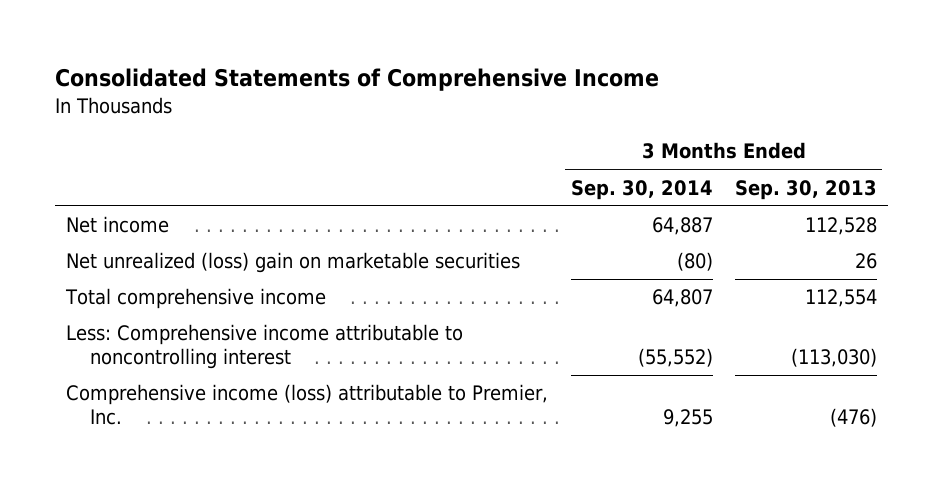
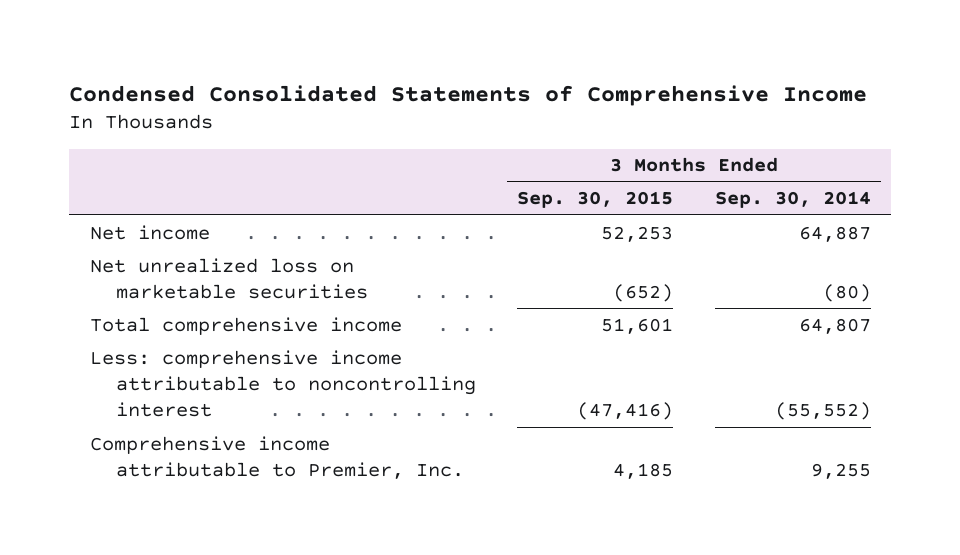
- Consolidated Statements of Comprehensive Income
+ Condensed Consolidated Statements of Comprehensive Income
- | 3 Months Ended Sep. 30, 2014 | 3 Months Ended Sep. 30, 2013
+ | 3 Months Ended Sep. 30, 2015 | 3 Months Ended Sep. 30, 2014
- Net unrealized (loss) gain on marketable securities | (80) | 26
+ Net unrealized loss on marketable securities | (652) | (80)
- Less: Comprehensive income attributable to noncontrolling interest | (55,552) | (113,030)
- Comprehensive income (loss) attributable to Premier, Inc. | 9,255 | (476)
+ Less: comprehensive income attributable to noncontrolling interest | (47,416) | (55,552)
+ Comprehensive income attributable to Premier, Inc. | 4,185 | 9,255

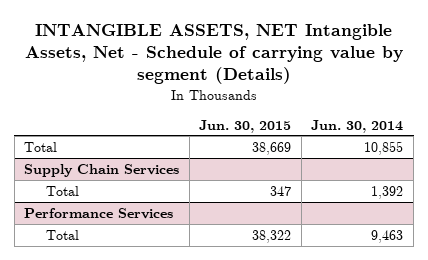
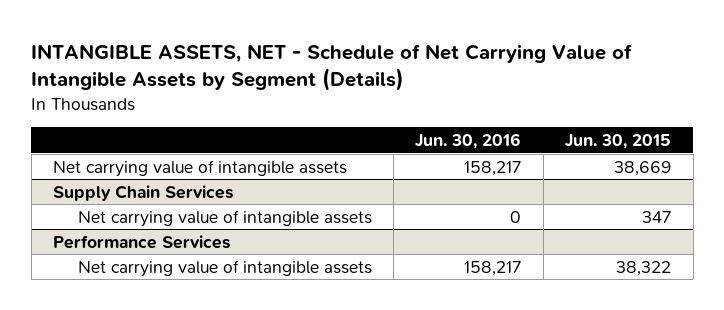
- INTANGIBLE ASSETS, NET Intangible Assets, Net - Schedule of carrying value by segment (Details)
+ INTANGIBLE ASSETS, NET - Schedule of Net Carrying Value of Intangible Assets by Segment (Details)
- | Jun. 30, 2015 | Jun. 30, 2014
+ | Jun. 30, 2016 | Jun. 30, 2015
- Total | 38,669 | 10,855
+ Net carrying value of intangible assets | 158,217 | 38,669
@ Supply Chain Services
- Total | 347 | 1,392
+ Net carrying value of intangible assets | 0 | 347
@ Performance Services
- Total | 38,322 | 9,463
+ Net carrying value of intangible assets | 158,217 | 38,322

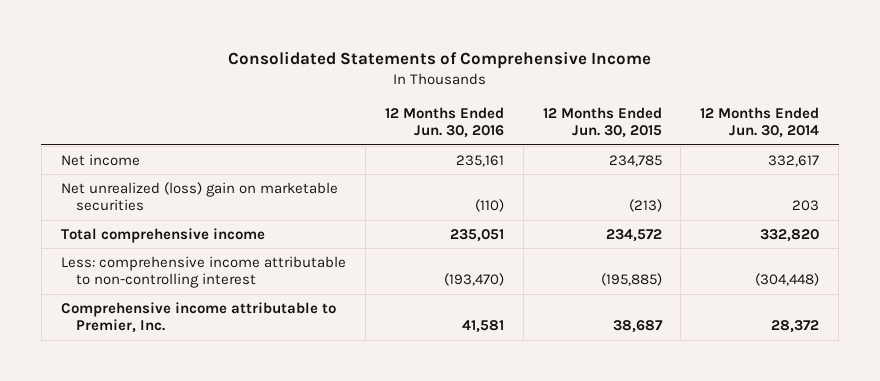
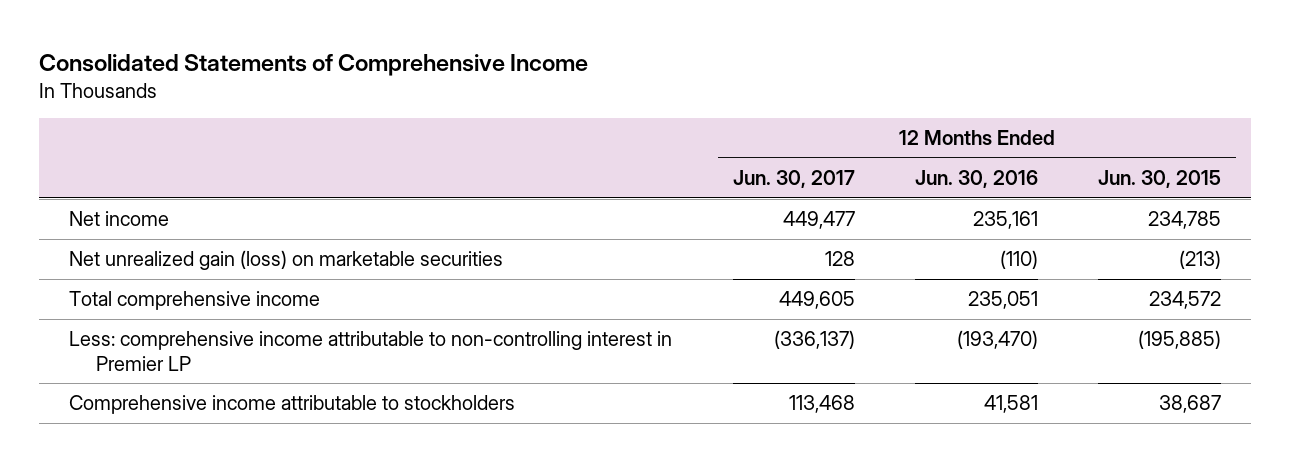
- | 12 Months Ended Jun. 30, 2016 | 12 Months Ended Jun. 30, 2015 | 12 Months Ended Jun. 30, 2014
+ | 12 Months Ended Jun. 30, 2017 | 12 Months Ended Jun. 30, 2016 | 12 Months Ended Jun. 30, 2015
- Net unrealized (loss) gain on marketable securities | (110) | (213) | 203
+ Net unrealized gain (loss) on marketable securities | 128 | (110) | (213)
- Less: comprehensive income attributable to non-controlling interest | (193,470) | (195,885) | (304,448)
- Comprehensive income attributable to Premier, Inc. | 41,581 | 38,687 | 28,372
+ Less: comprehensive income attributable to non-controlling interest in Premier LP | (336,137) | (193,470) | (195,885)
+ Comprehensive income attributable to stockholders | 113,468 | 41,581 | 38,687

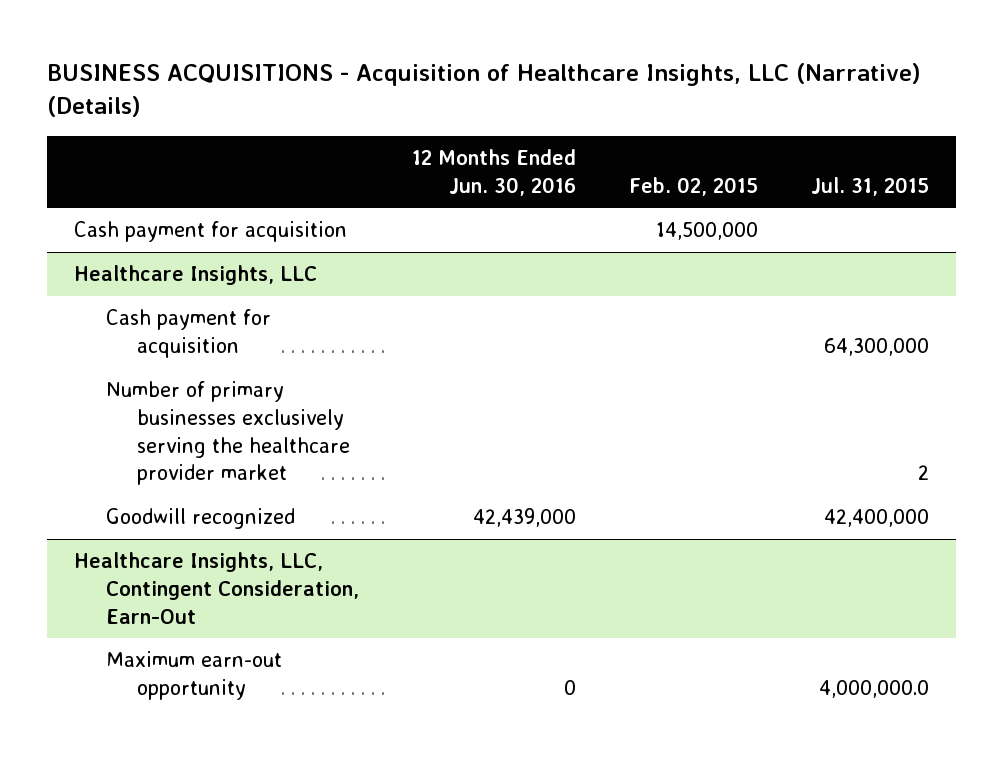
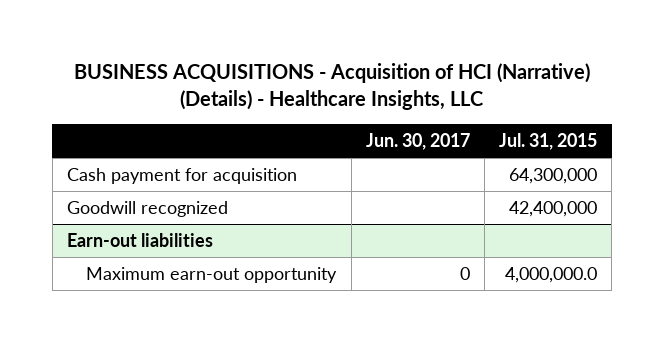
- BUSINESS ACQUISITIONS - Acquisition of Healthcare Insights, LLC (Narrative) (Details)
+ BUSINESS ACQUISITIONS - Acquisition of HCI (Narrative) (Details) - Healthcare Insights, LLC
- | 12 Months Ended Jun. 30, 2016 | Feb. 02, 2015 | Jul. 31, 2015
+ | Jun. 30, 2017 | Jul. 31, 2015
- Cash payment for acquisition | | 14,500,000 |
- Healthcare Insights, LLC
- Number of primary businesses exclusively serving the healthcare provider market | | | 2
- Healthcare Insights, LLC, Contingent Consideration, Earn-Out
+ Earn-out liabilities

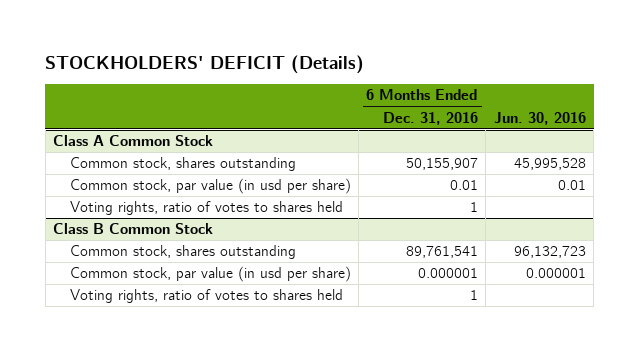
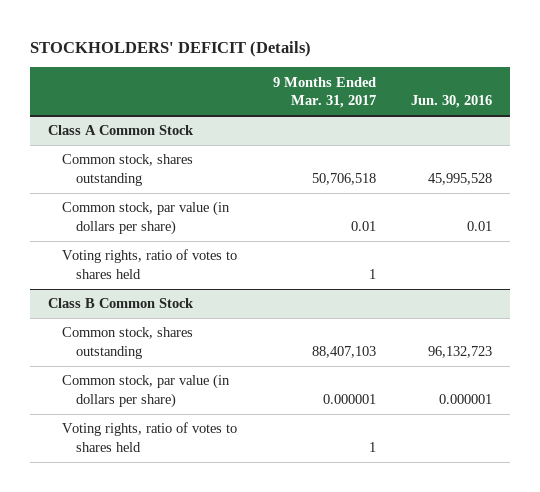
- | 6 Months Ended Dec. 31, 2016 | Jun. 30, 2016
+ | 9 Months Ended Mar. 31, 2017 | Jun. 30, 2016
@ Class A Common Stock
- Common stock, par value (in usd per share) | 0.01 | 0.01
+ Common stock, par value (in dollars per share) | 0.01 | 0.01
@ Class B Common Stock
- Common stock, par value (in usd per share) | 0.000001 | 0.000001
+ Common stock, par value (in dollars per share) | 0.000001 | 0.000001

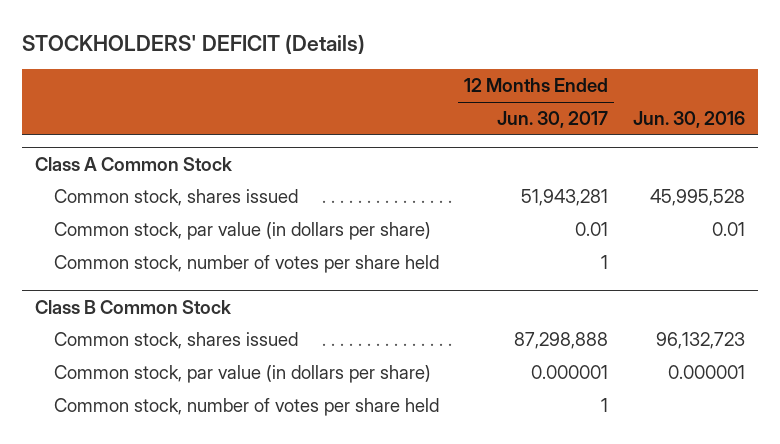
- | 9 Months Ended Mar. 31, 2017 | Jun. 30, 2016
+ | 12 Months Ended Jun. 30, 2017 | Jun. 30, 2016
@ Class A Common Stock
- Common stock, shares outstanding | 50,706,518 | 45,995,528
+ Common stock, shares issued | 51,943,281 | 45,995,528
- Voting rights, ratio of votes to shares held | 1 |
+ Common stock, number of votes per share held | 1 |
@ Class B Common Stock
- Common stock, shares outstanding | 88,407,103 | 96,132,723
+ Common stock, shares issued | 87,298,888 | 96,132,723
- Voting rights, ratio of votes to shares held | 1 |
+ Common stock, number of votes per share held | 1 |

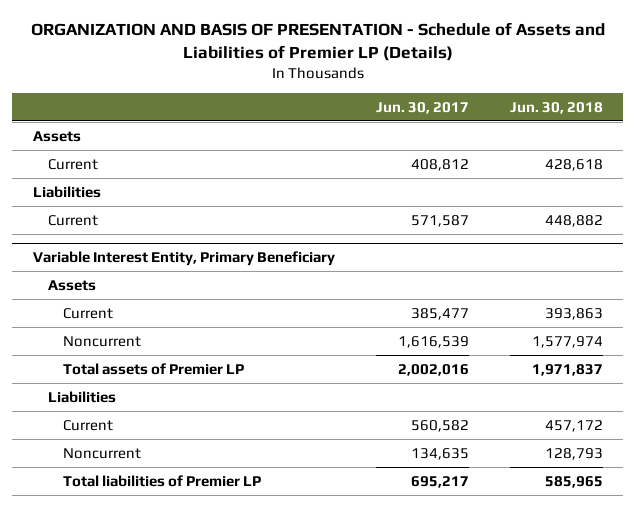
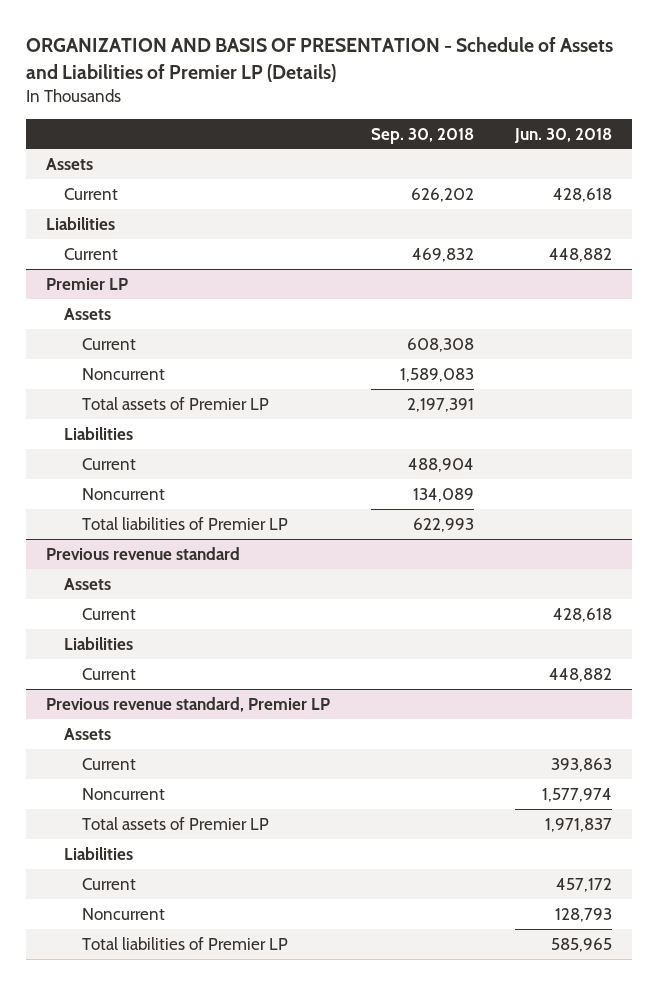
- | Jun. 30, 2017 | Jun. 30, 2018
+ | Sep. 30, 2018 | Jun. 30, 2018
- Variable Interest Entity, Primary Beneficiary
+ Premier LP
+ Current | 608,308 |
+ Noncurrent | 1,589,083 |
+ Total assets of Premier LP | 2,197,391 |
+ Liabilities
+ Current | 488,904 |
+ Noncurrent | 134,089 |
+ Total liabilities of Premier LP | 622,993 |
+ Previous revenue standard
+ Assets
+ Current | | 428,618
+ Liabilities
+ Current | | 448,882
+ Previous revenue standard, Premier LP
+ Assets

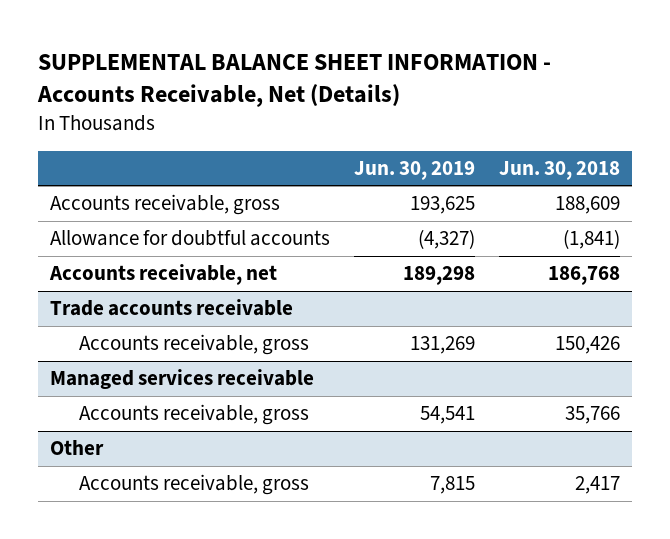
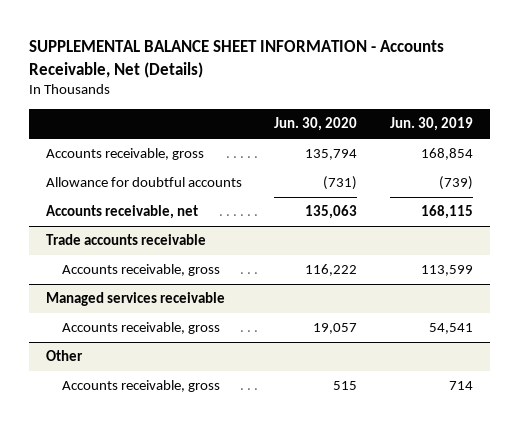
- | Jun. 30, 2019 | Jun. 30, 2018
+ | Jun. 30, 2020 | Jun. 30, 2019
- Accounts receivable, gross | 193,625 | 188,609
- Allowance for doubtful accounts | (4,327) | (1,841)
- Accounts receivable, net | 189,298 | 186,768
+ Accounts receivable, gross | 135,794 | 168,854
+ Allowance for doubtful accounts | (731) | (739)
+ Accounts receivable, net | 135,063 | 168,115
@ Trade accounts receivable
- Accounts receivable, gross | 131,269 | 150,426
+ Accounts receivable, gross | 116,222 | 113,599
@ Other
- Accounts receivable, gross | 7,815 | 2,417
+ Accounts receivable, gross | 515 | 714

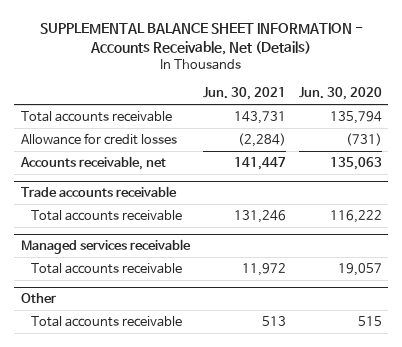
- | Jun. 30, 2020 | Jun. 30, 2019
+ | Jun. 30, 2021 | Jun. 30, 2020
- Accounts receivable, gross | 135,794 | 168,854
- Allowance for doubtful accounts | (731) | (739)
+ Total accounts receivable | 143,731 | 135,794
+ Allowance for credit losses | (2,284) | (731)
@ Trade accounts receivable
- Accounts receivable, gross | 116,222 | 113,599
+ Total accounts receivable | 131,246 | 116,222
@ Managed services receivable
- Accounts receivable, gross | 19,057 | 54,541
+ Total accounts receivable | 11,972 | 19,057
@ Other
- Accounts receivable, gross | 515 | 714
+ Total accounts receivable | 513 | 515

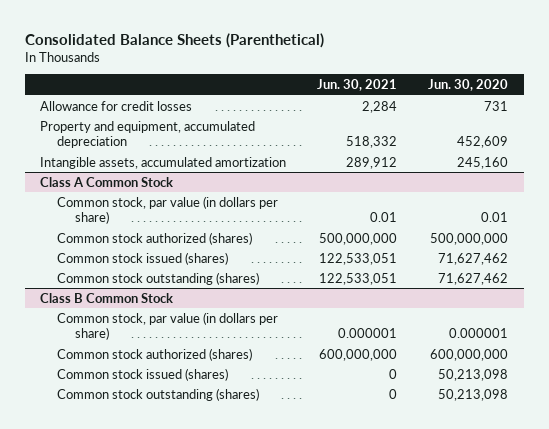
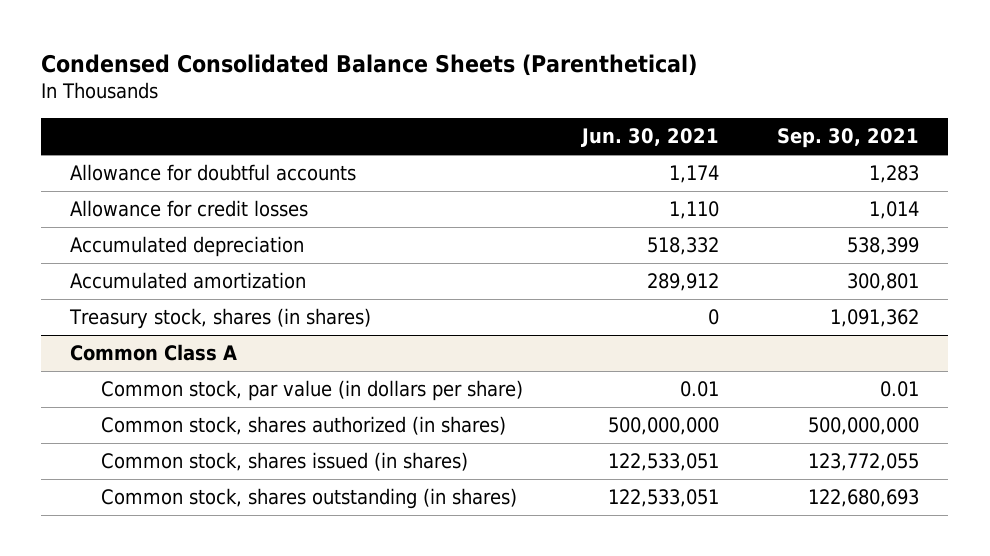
- Consolidated Balance Sheets (Parenthetical)
+ Condensed Consolidated Balance Sheets (Parenthetical)
- | Jun. 30, 2021 | Jun. 30, 2020
+ | Jun. 30, 2021 | Sep. 30, 2021
- Allowance for credit losses | 2,284 | 731
- Property and equipment, accumulated depreciation | 518,332 | 452,609
- Intangible assets, accumulated amortization | 289,912 | 245,160
- Class A Common Stock
+ Allowance for doubtful accounts | 1,174 | 1,283
+ Allowance for credit losses | 1,110 | 1,014
+ Accumulated depreciation | 518,332 | 538,399
+ Accumulated amortization | 289,912 | 300,801
+ Treasury stock, shares (in shares) | 0 | 1,091,362
+ Common Class A
- Common stock authorized (shares) | 500,000,000 | 500,000,000
- Common stock issued (shares) | 122,533,051 | 71,627,462
- Common stock outstanding (shares) | 122,533,051 | 71,627,462
- Class B Common Stock
- Common stock, par value (in dollars per share) | 0.000001 | 0.000001
- Common stock authorized (shares) | 600,000,000 | 600,000,000
- Common stock issued (shares) | 0 | 50,213,098
- Common stock outstanding (shares) | 0 | 50,213,098
+ Common stock, shares authorized (in shares) | 500,000,000 | 500,000,000
+ Common stock, shares issued (in shares) | 122,533,051 | 123,772,055
+ Common stock, shares outstanding (in shares) | 122,533,051 | 122,680,693

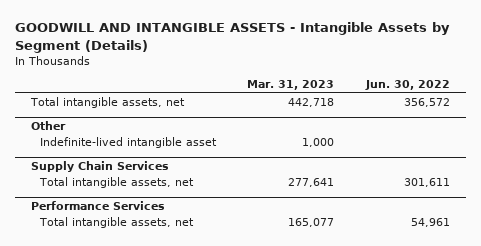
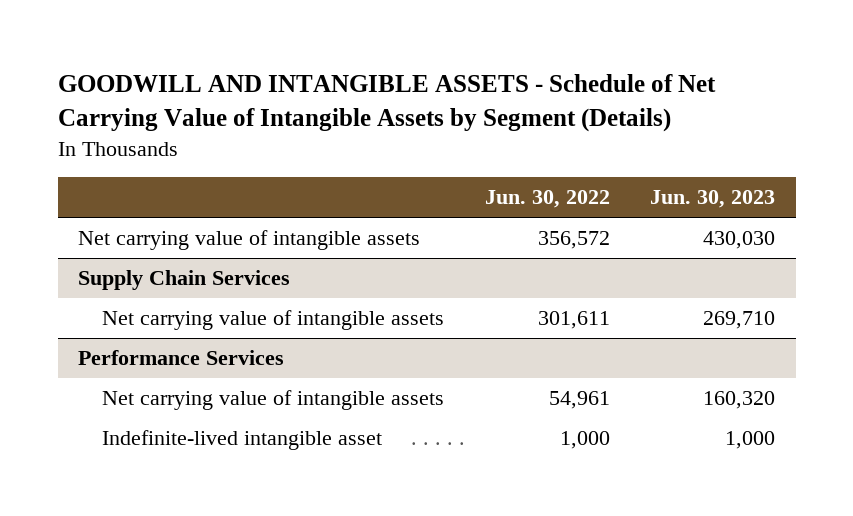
- GOODWILL AND INTANGIBLE ASSETS - Intangible Assets by Segment (Details)
+ GOODWILL AND INTANGIBLE ASSETS - Schedule of Net Carrying Value of Intangible Assets by Segment (Details)
- | Mar. 31, 2023 | Jun. 30, 2022
+ | Jun. 30, 2022 | Jun. 30, 2023
- Total intangible assets, net | 442,718 | 356,572
- Other
- Indefinite-lived intangible asset | 1,000 |
+ Net carrying value of intangible assets | 356,572 | 430,030
@ Supply Chain Services
- Total intangible assets, net | 277,641 | 301,611
+ Net carrying value of intangible assets | 301,611 | 269,710
@ Performance Services
- Total intangible assets, net | 165,077 | 54,961
+ Net carrying value of intangible assets | 54,961 | 160,320
+ Indefinite-lived intangible asset | 1,000 | 1,000

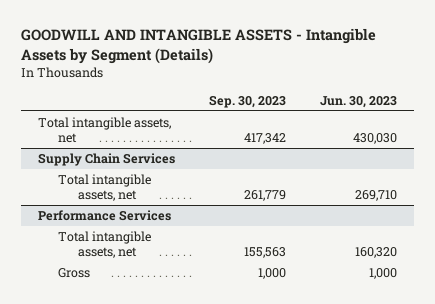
- GOODWILL AND INTANGIBLE ASSETS - Schedule of Net Carrying Value of Intangible Assets by Segment (Details)
+ GOODWILL AND INTANGIBLE ASSETS - Intangible Assets by Segment (Details)
- | Jun. 30, 2022 | Jun. 30, 2023
+ | Sep. 30, 2023 | Jun. 30, 2023
- Net carrying value of intangible assets | 356,572 | 430,030
+ Total intangible assets, net | 417,342 | 430,030
@ Supply Chain Services
- Net carrying value of intangible assets | 301,611 | 269,710
+ Total intangible assets, net | 261,779 | 269,710
@ Performance Services
- Net carrying value of intangible assets | 54,961 | 160,320
- Indefinite-lived intangible asset | 1,000 | 1,000
+ Total intangible assets, net | 155,563 | 160,320
+ Gross | 1,000 | 1,000

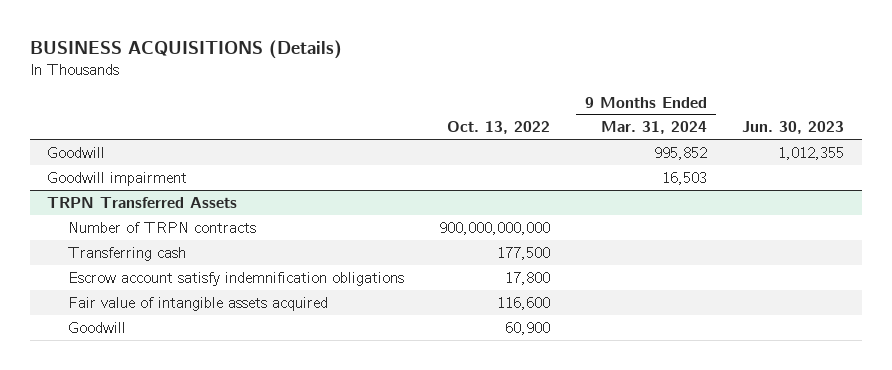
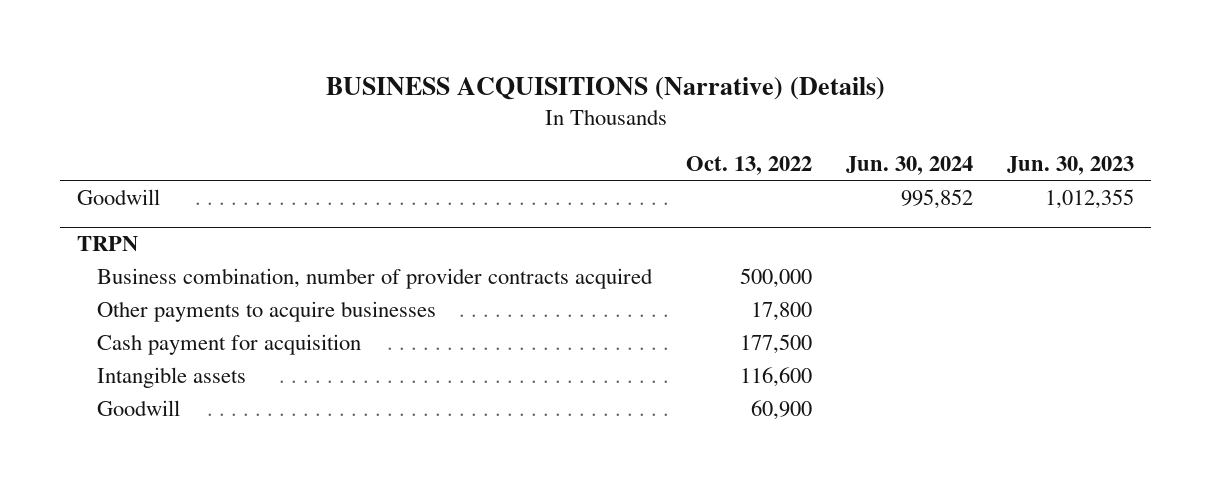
- BUSINESS ACQUISITIONS (Details)
+ BUSINESS ACQUISITIONS (Narrative) (Details)
- | Oct. 13, 2022 | 9 Months Ended Mar. 31, 2024 | Jun. 30, 2023
+ | Oct. 13, 2022 | Jun. 30, 2024 | Jun. 30, 2023
- Goodwill impairment | | 16,503 |
- TRPN Transferred Assets
- Number of TRPN contracts | 900,000,000,000 | |
- Transferring cash | 177,500 | |
- Escrow account satisfy indemnification obligations | 17,800 | |
- Fair value of intangible assets acquired | 116,600 | |
+ TRPN
+ Business combination, number of provider contracts acquired | 500,000 | |
+ Other payments to acquire businesses | 17,800 | |
+ Cash payment for acquisition | 177,500 | |
+ Intangible assets | 116,600 | |

